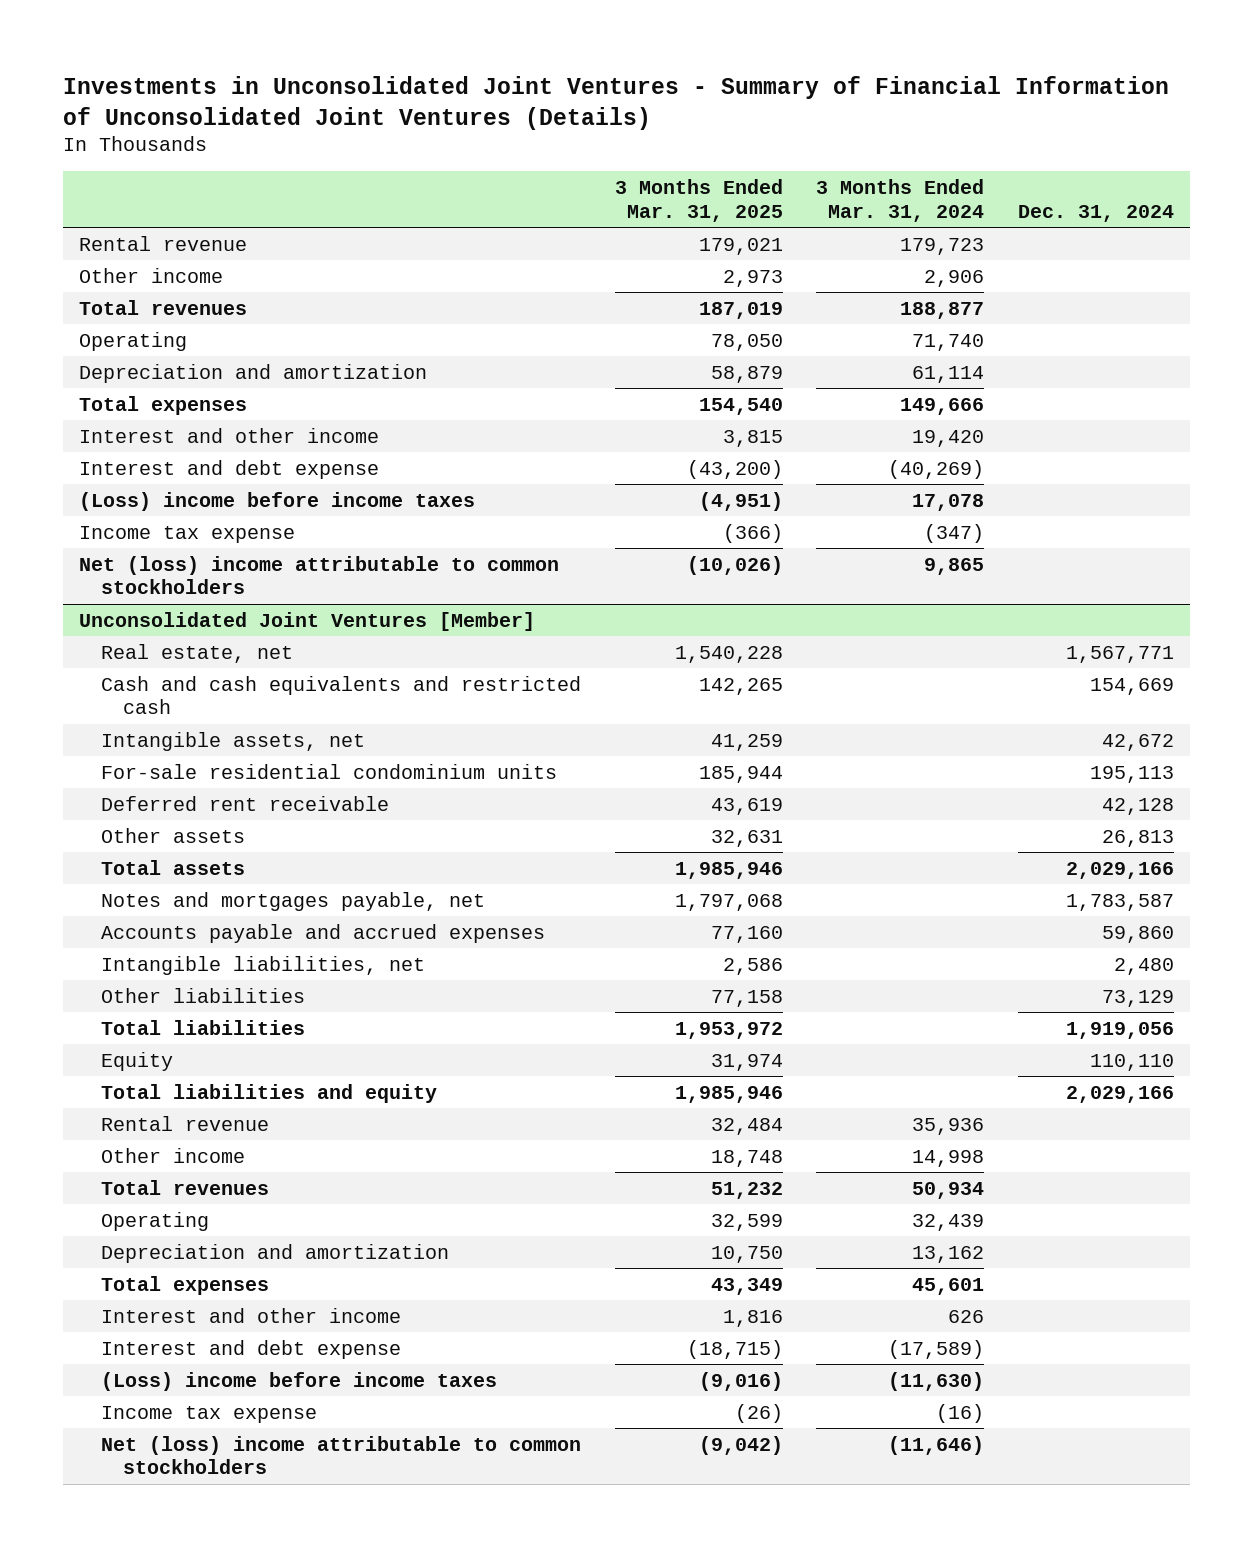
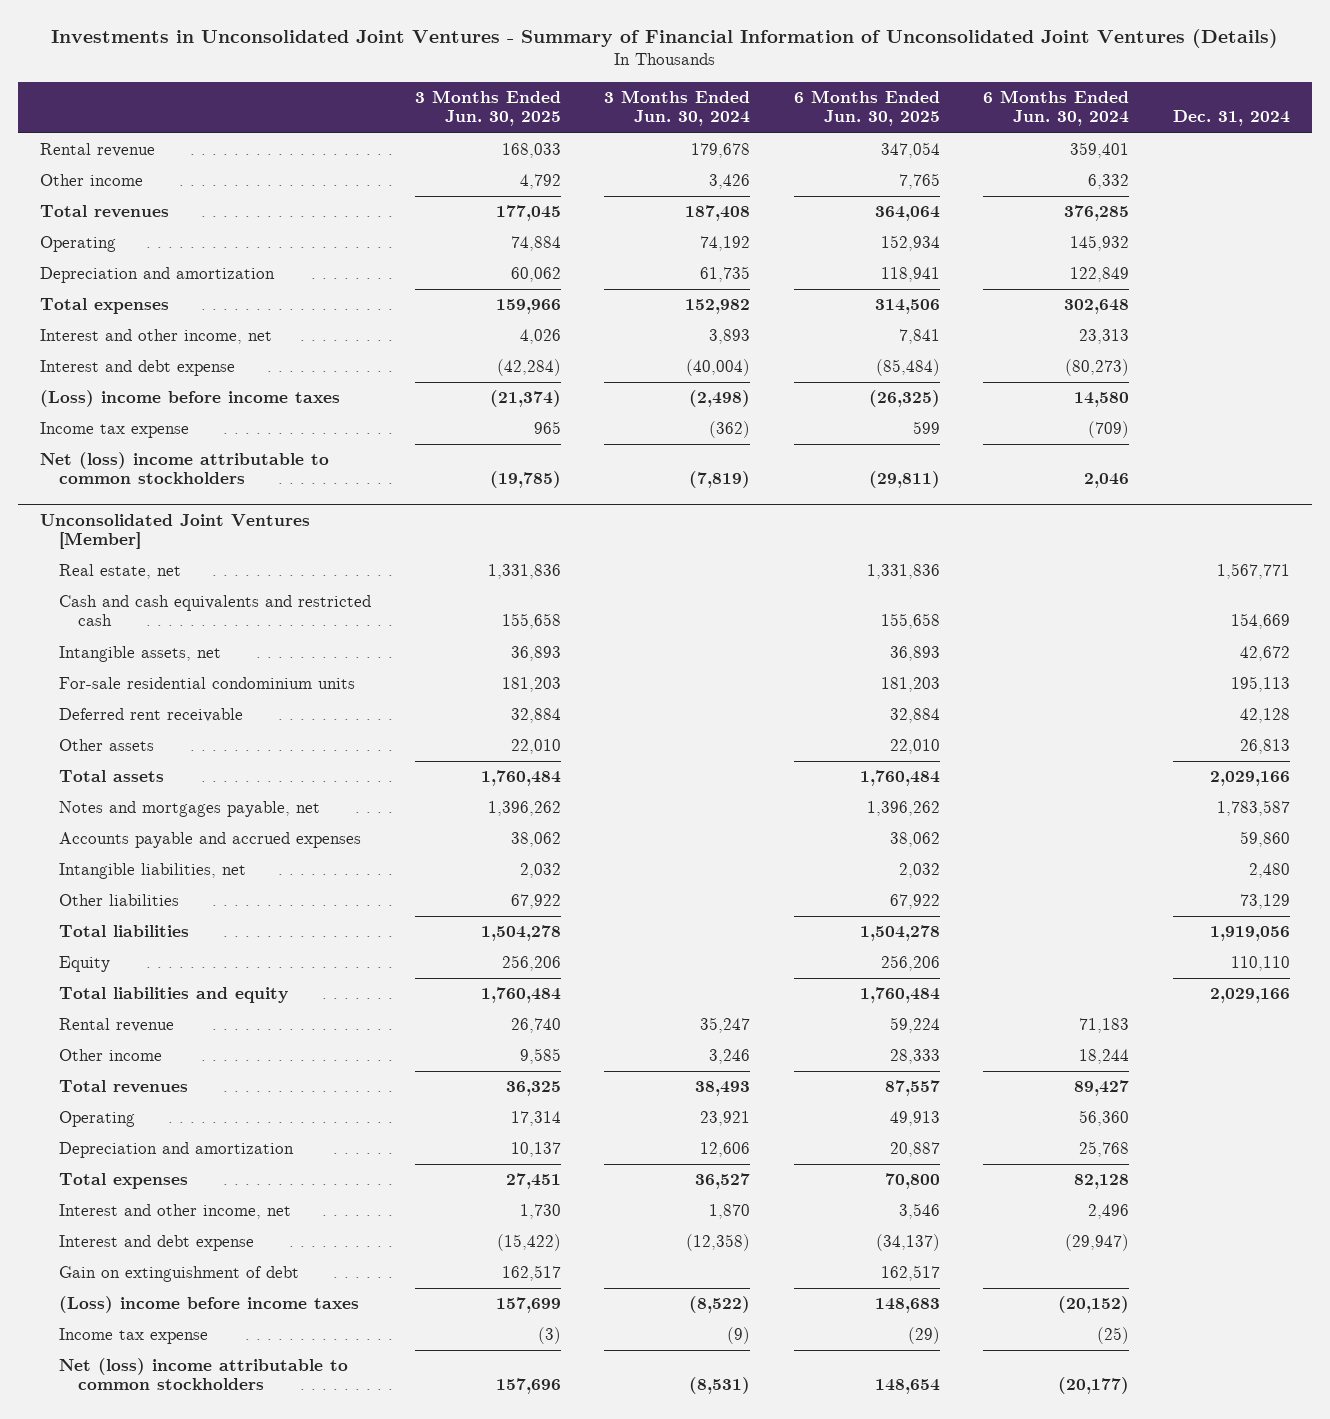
- | 3 Months Ended Mar. 31, 2025 | 3 Months Ended Mar. 31, 2024 | Dec. 31, 2024
+ | 3 Months Ended Jun. 30, 2025 | 3 Months Ended Jun. 30, 2024 | 6 Months Ended Jun. 30, 2025 | 6 Months Ended Jun. 30, 2024 | Dec. 31, 2024
- Interest and other income | 3,815 | 19,420 |
+ Interest and other income, net | 4,026 | 3,893 | 7,841 | 23,313 |
@ Unconsolidated Joint Ventures [Member]
- Interest and other income | 1,816 | 626 |
+ Interest and other income, net | 1,730 | 1,870 | 3,546 | 2,496 |
+ Gain on extinguishment of debt | 162,517 | | 162,517 | |

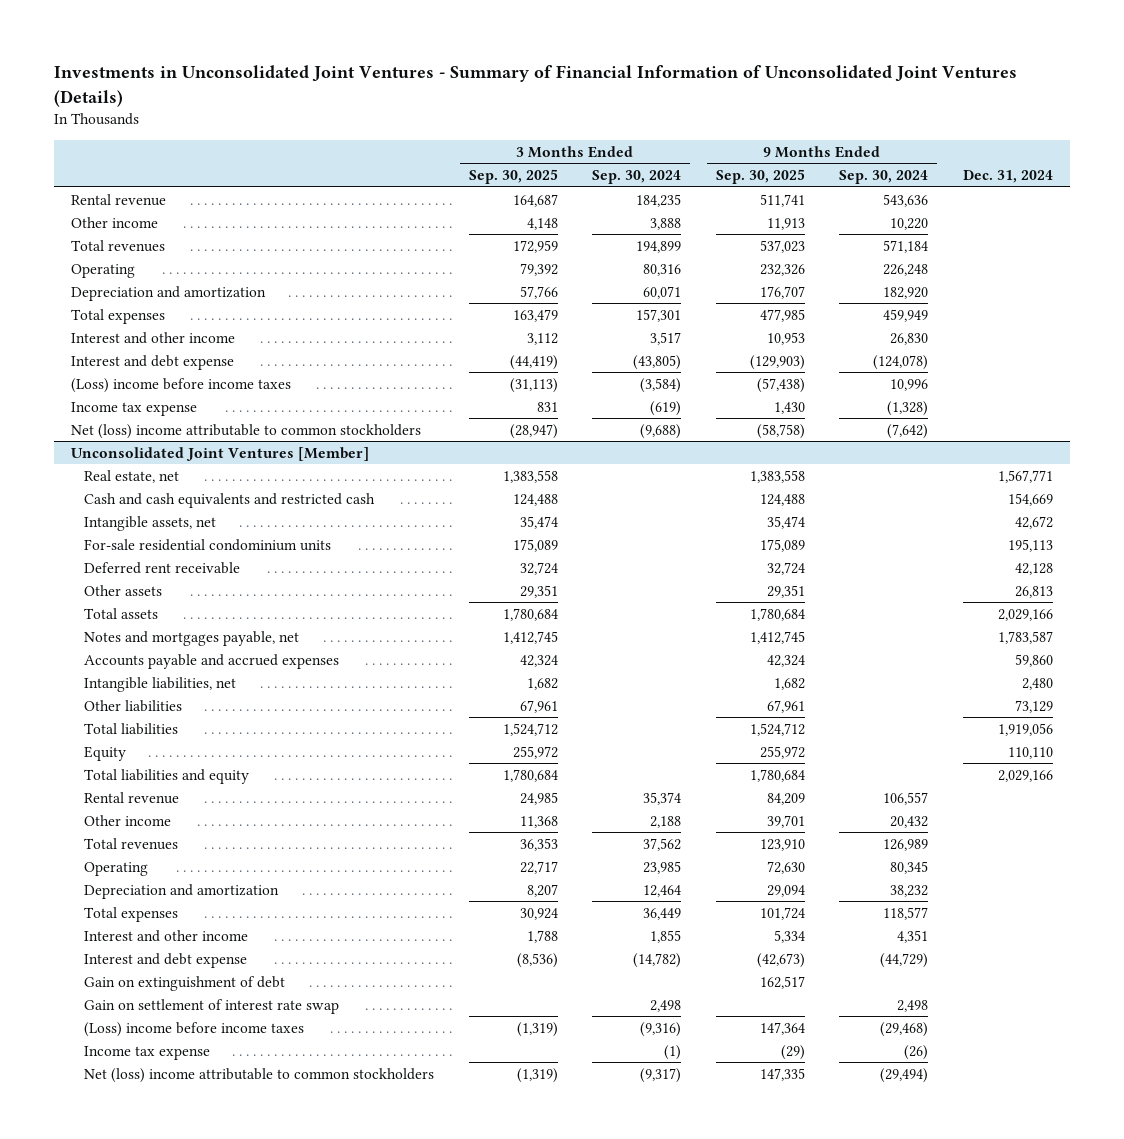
- | 3 Months Ended Jun. 30, 2025 | 3 Months Ended Jun. 30, 2024 | 6 Months Ended Jun. 30, 2025 | 6 Months Ended Jun. 30, 2024 | Dec. 31, 2024
+ | 3 Months Ended Sep. 30, 2025 | 3 Months Ended Sep. 30, 2024 | 9 Months Ended Sep. 30, 2025 | 9 Months Ended Sep. 30, 2024 | Dec. 31, 2024
- Interest and other income, net | 4,026 | 3,893 | 7,841 | 23,313 |
+ Interest and other income | 3,112 | 3,517 | 10,953 | 26,830 |
@ Unconsolidated Joint Ventures [Member]
- Interest and other income, net | 1,730 | 1,870 | 3,546 | 2,496 |
+ Interest and other income | 1,788 | 1,855 | 5,334 | 4,351 |
+ Gain on settlement of interest rate swap | | 2,498 | | 2,498 |

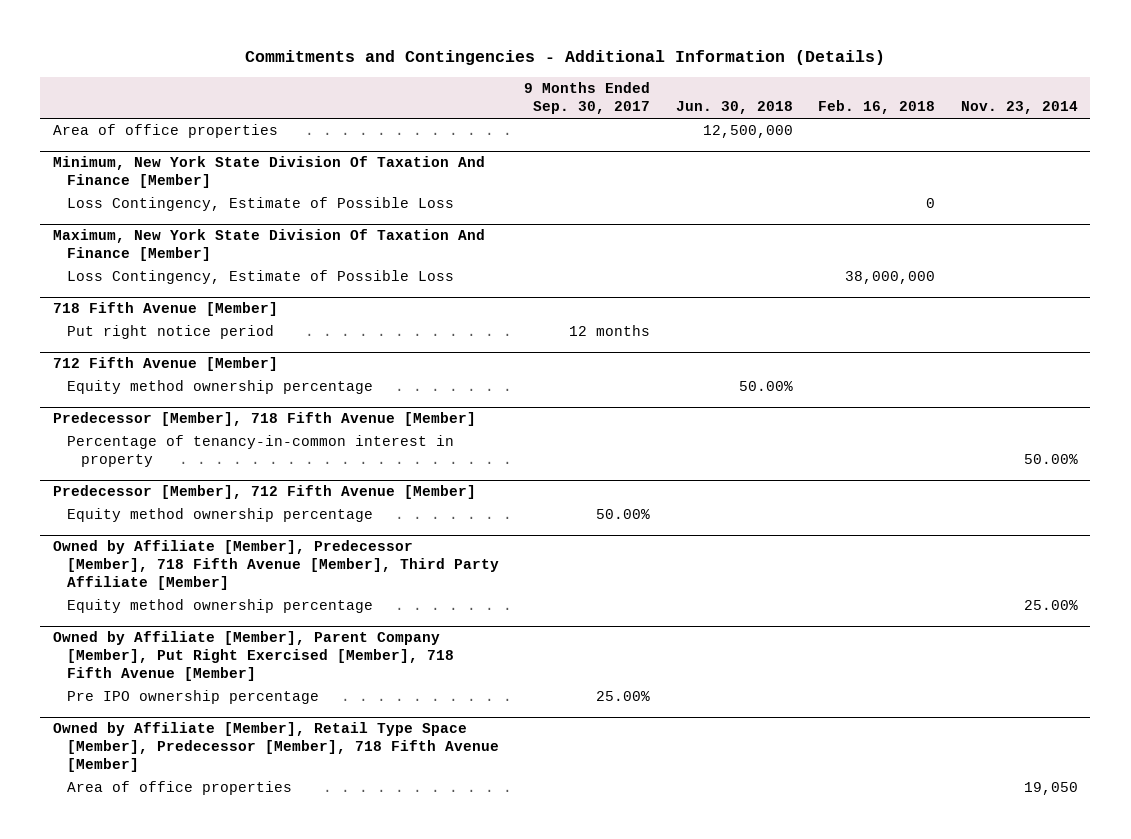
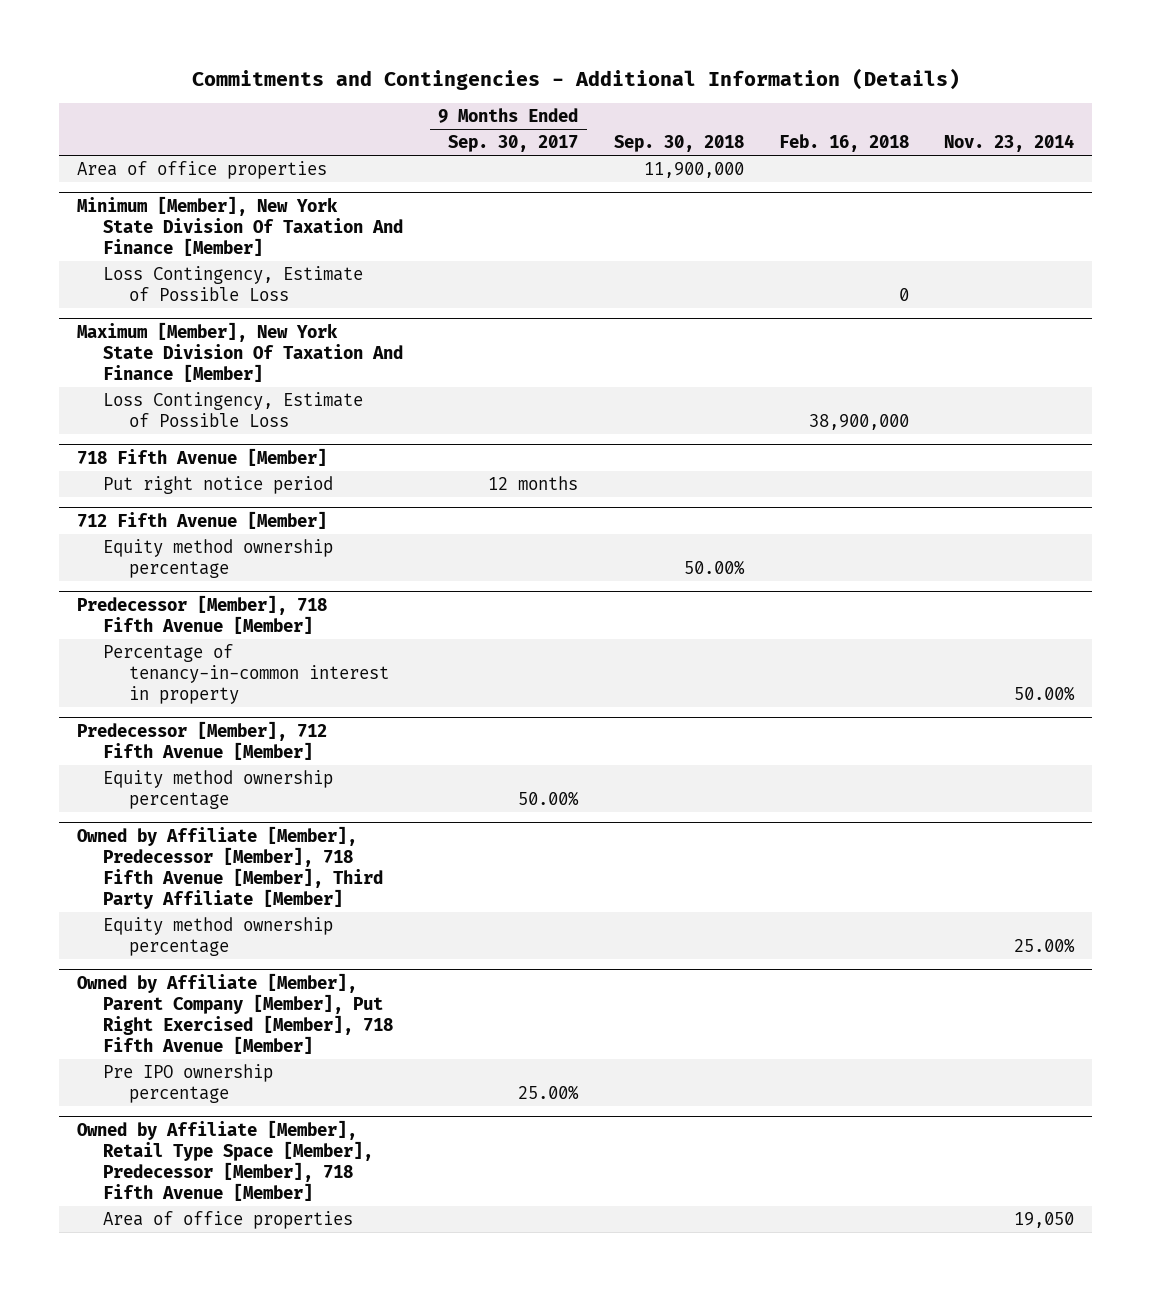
- | 9 Months Ended Sep. 30, 2017 | Jun. 30, 2018 | Feb. 16, 2018 | Nov. 23, 2014
+ | 9 Months Ended Sep. 30, 2017 | Sep. 30, 2018 | Feb. 16, 2018 | Nov. 23, 2014
- Minimum, New York State Division Of Taxation And Finance [Member]
+ Minimum [Member], New York State Division Of Taxation And Finance [Member]
- Maximum, New York State Division Of Taxation And Finance [Member]
- Loss Contingency, Estimate of Possible Loss | | | 38,000,000 |
+ Maximum [Member], New York State Division Of Taxation And Finance [Member]
+ Loss Contingency, Estimate of Possible Loss | | | 38,900,000 |

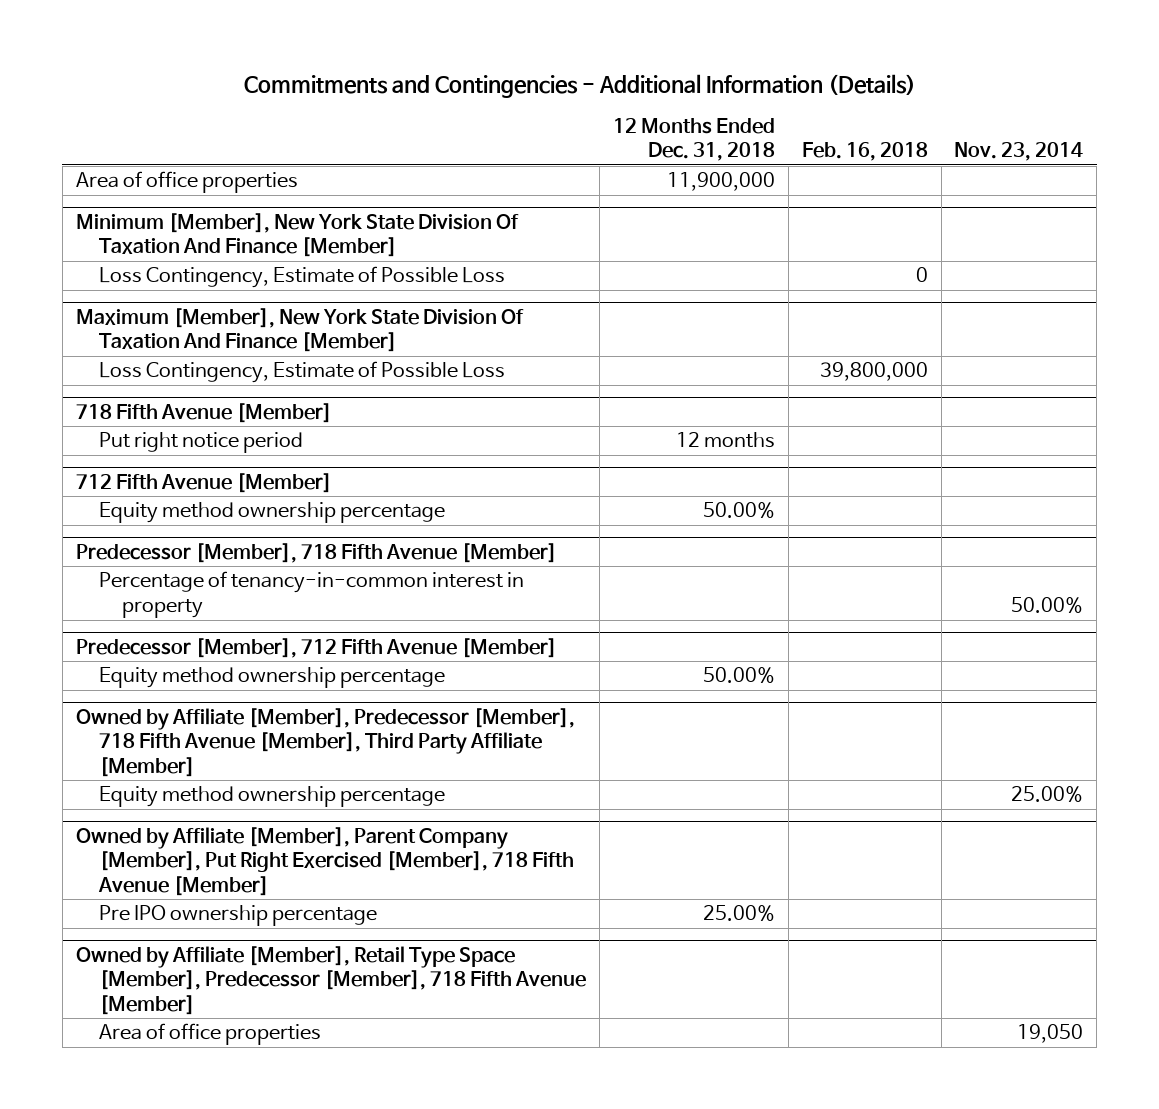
- | 9 Months Ended Sep. 30, 2017 | Sep. 30, 2018 | Feb. 16, 2018 | Nov. 23, 2014
+ | 12 Months Ended Dec. 31, 2018 | Feb. 16, 2018 | Nov. 23, 2014
@ Maximum [Member], New York State Division Of Taxation And Finance [Member]
- Loss Contingency, Estimate of Possible Loss | | | 38,900,000 |
+ Loss Contingency, Estimate of Possible Loss | | 39,800,000 |

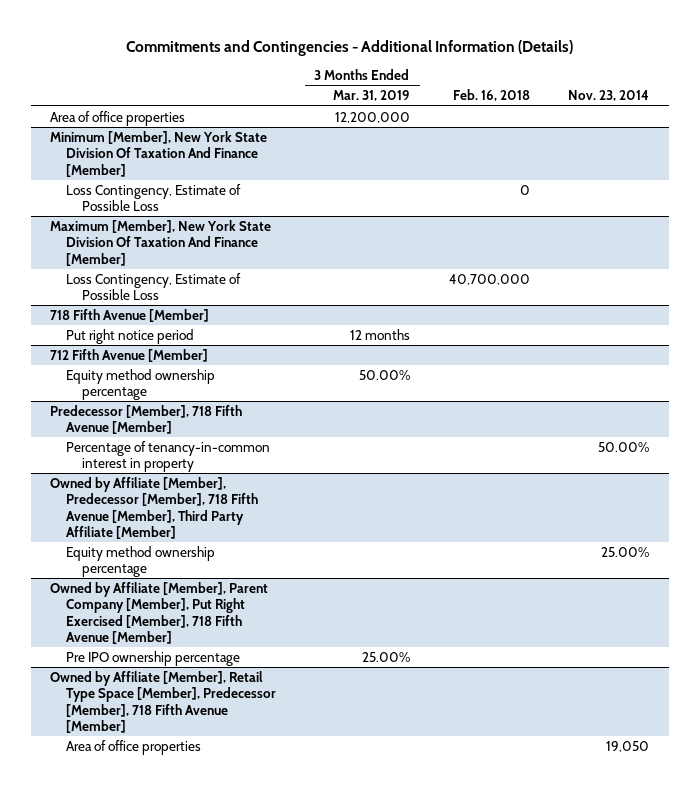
- | 12 Months Ended Dec. 31, 2018 | Feb. 16, 2018 | Nov. 23, 2014
+ | 3 Months Ended Mar. 31, 2019 | Feb. 16, 2018 | Nov. 23, 2014
@ Maximum [Member], New York State Division Of Taxation And Finance [Member]
- Loss Contingency, Estimate of Possible Loss | | 39,800,000 |
+ Loss Contingency, Estimate of Possible Loss | | 40,700,000 |
- Predecessor [Member], 712 Fifth Avenue [Member]
- Equity method ownership percentage | 50.00% | |

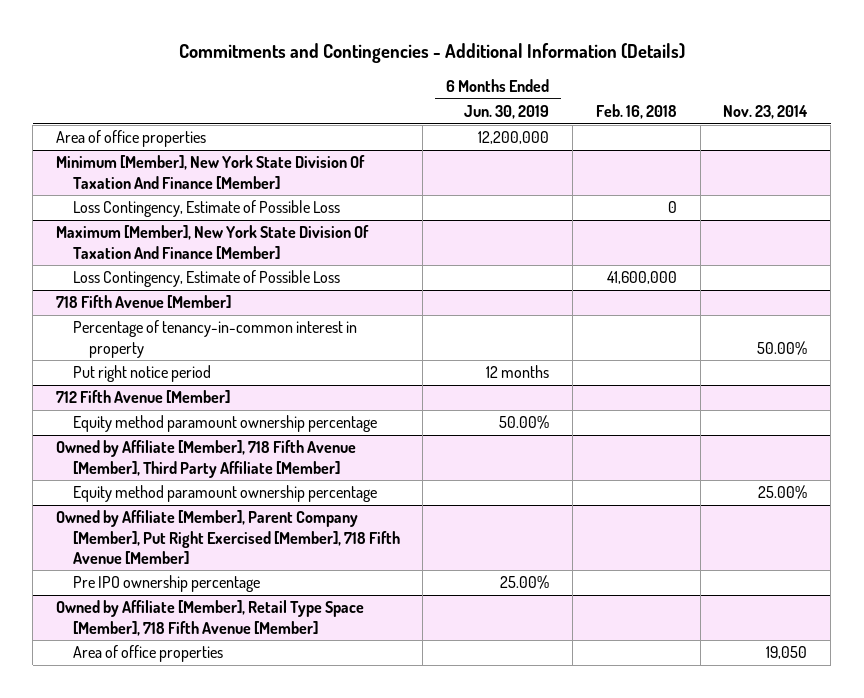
- | 3 Months Ended Mar. 31, 2019 | Feb. 16, 2018 | Nov. 23, 2014
+ | 6 Months Ended Jun. 30, 2019 | Feb. 16, 2018 | Nov. 23, 2014
@ Maximum [Member], New York State Division Of Taxation And Finance [Member]
- Loss Contingency, Estimate of Possible Loss | | 40,700,000 |
+ Loss Contingency, Estimate of Possible Loss | | 41,600,000 |
@ 718 Fifth Avenue [Member]
+ Percentage of tenancy-in-common interest in property | | | 50.00%
@ 712 Fifth Avenue [Member]
- Equity method ownership percentage | 50.00% | |
- Predecessor [Member], 718 Fifth Avenue [Member]
- Percentage of tenancy-in-common interest in property | | | 50.00%
- Owned by Affiliate [Member], Predecessor [Member], 718 Fifth Avenue [Member], Third Party Affiliate [Member]
- Equity method ownership percentage | | | 25.00%
@ 712 Fifth Avenue [Member]
+ Equity method paramount ownership percentage | 50.00% | |
+ Owned by Affiliate [Member], 718 Fifth Avenue [Member], Third Party Affiliate [Member]
+ Equity method paramount ownership percentage | | | 25.00%
- Owned by Affiliate [Member], Retail Type Space [Member], Predecessor [Member], 718 Fifth Avenue [Member]
+ Owned by Affiliate [Member], Retail Type Space [Member], 718 Fifth Avenue [Member]

